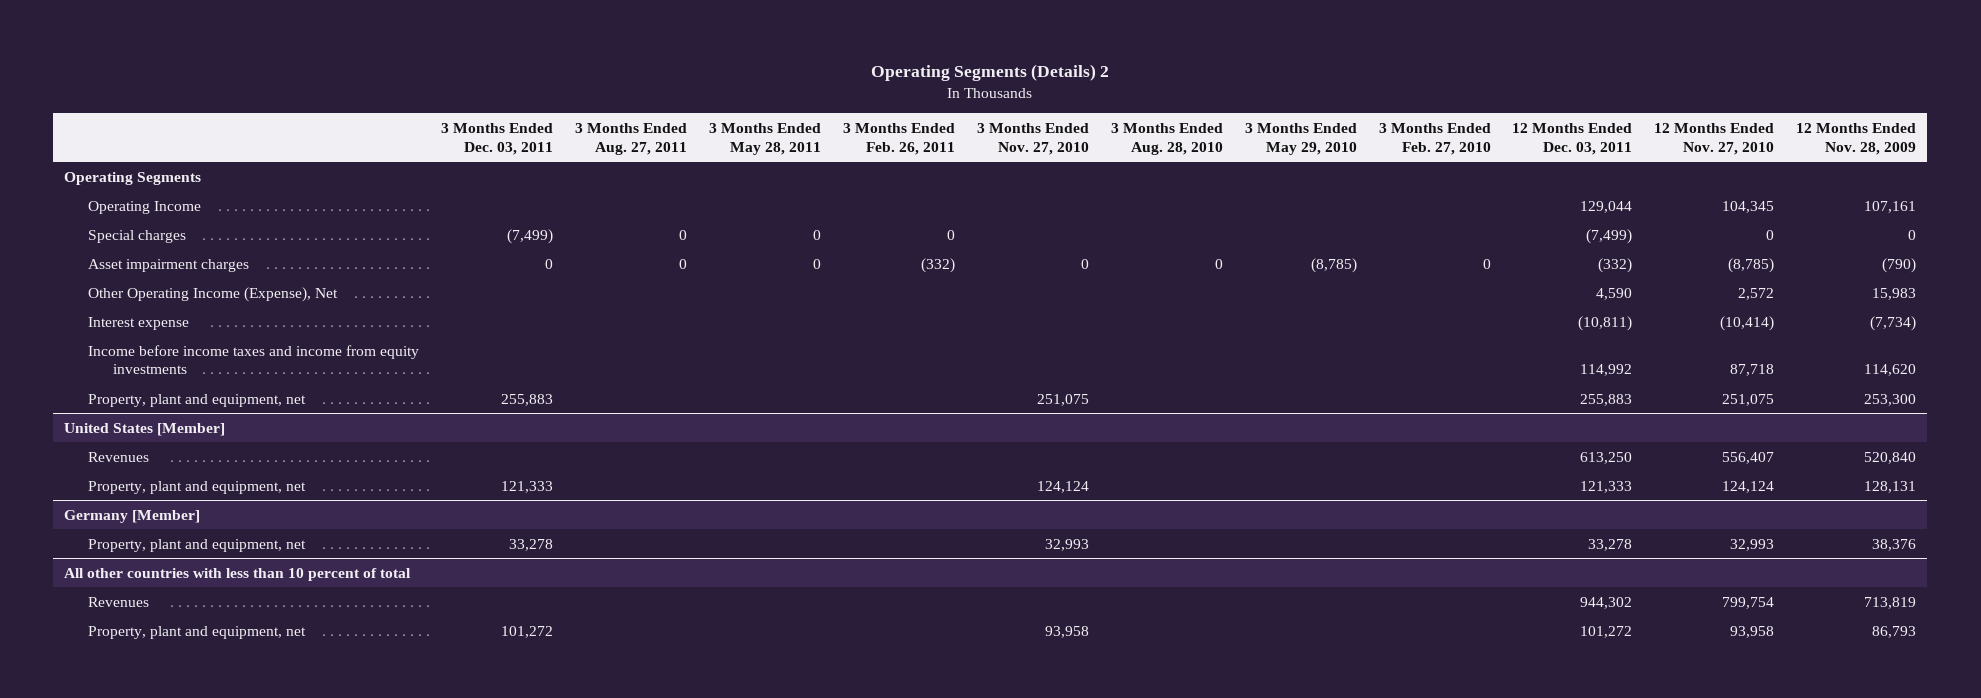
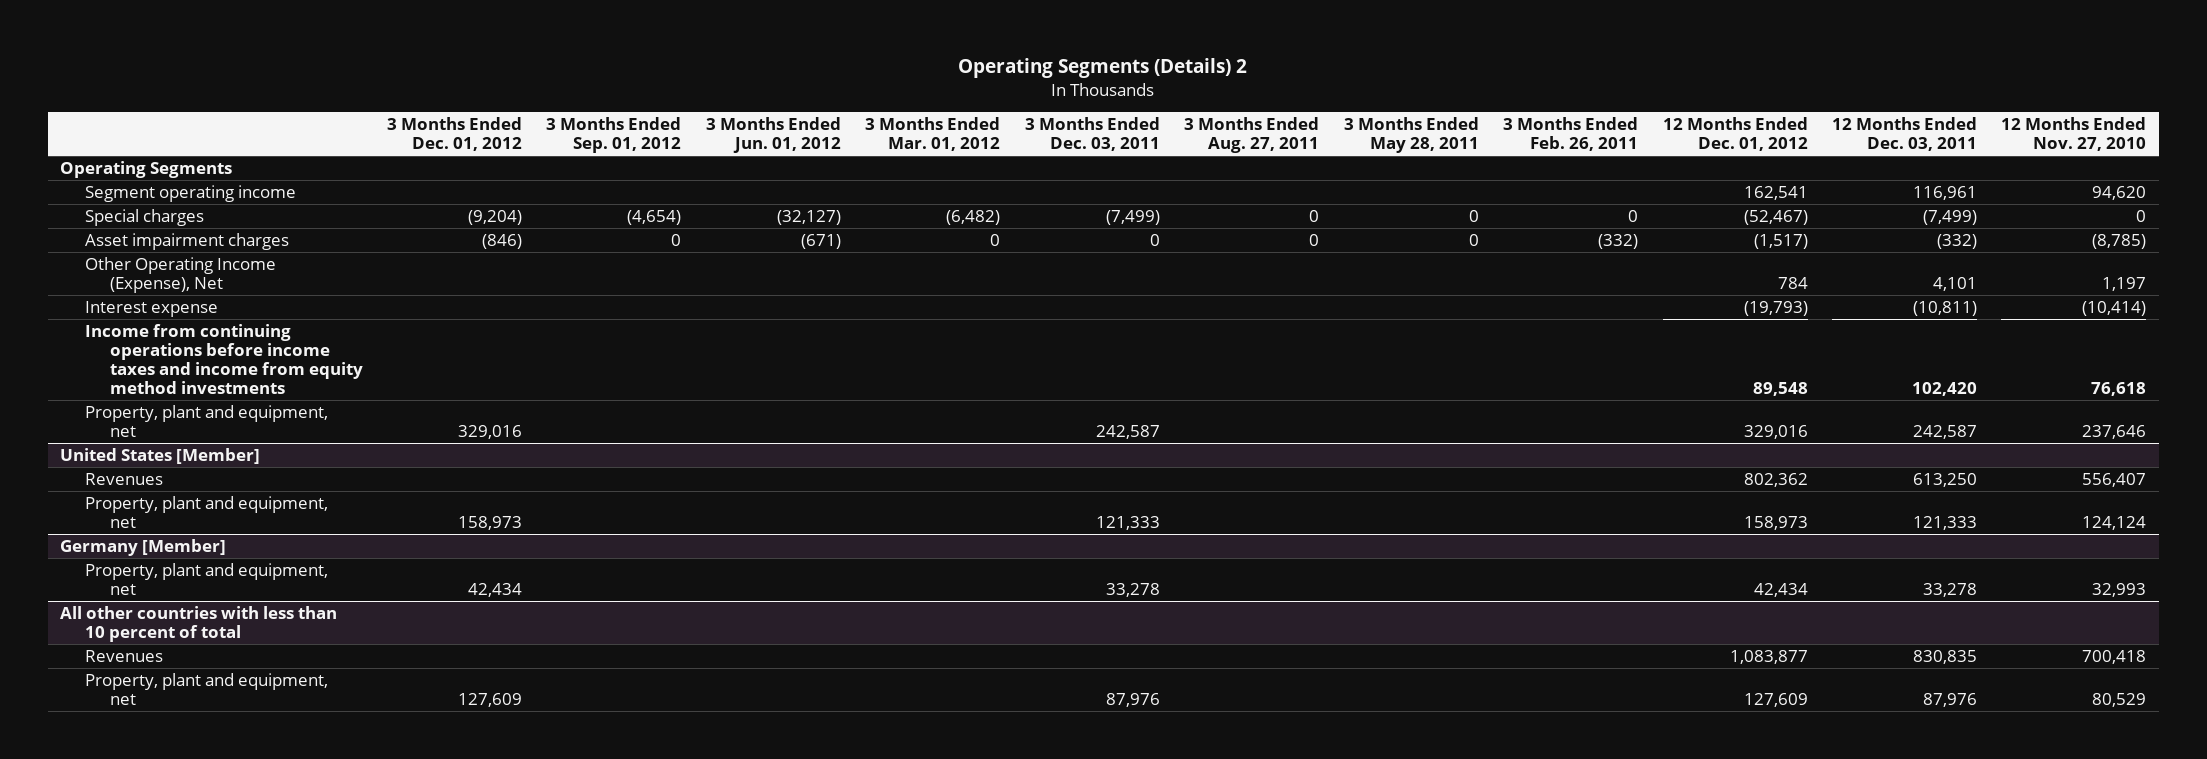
- | 3 Months Ended Dec. 03, 2011 | 3 Months Ended Aug. 27, 2011 | 3 Months Ended May 28, 2011 | 3 Months Ended Feb. 26, 2011 | 3 Months Ended Nov. 27, 2010 | 3 Months Ended Aug. 28, 2010 | 3 Months Ended May 29, 2010 | 3 Months Ended Feb. 27, 2010 | 12 Months Ended Dec. 03, 2011 | 12 Months Ended Nov. 27, 2010 | 12 Months Ended Nov. 28, 2009
+ | 3 Months Ended Dec. 01, 2012 | 3 Months Ended Sep. 01, 2012 | 3 Months Ended Jun. 01, 2012 | 3 Months Ended Mar. 01, 2012 | 3 Months Ended Dec. 03, 2011 | 3 Months Ended Aug. 27, 2011 | 3 Months Ended May 28, 2011 | 3 Months Ended Feb. 26, 2011 | 12 Months Ended Dec. 01, 2012 | 12 Months Ended Dec. 03, 2011 | 12 Months Ended Nov. 27, 2010
- Operating Income | | | | | | | | | 129,044 | 104,345 | 107,161
+ Segment operating income | | | | | | | | | 162,541 | 116,961 | 94,620
- Other Operating Income (Expense), Net | | | | | | | | | 4,590 | 2,572 | 15,983
+ Other Operating Income (Expense), Net | | | | | | | | | 784 | 4,101 | 1,197
- Income before income taxes and income from equity investments | | | | | | | | | 114,992 | 87,718 | 114,620
- Property, plant and equipment, net | 255,883 | | | | 251,075 | | | | 255,883 | 251,075 | 253,300
+ Income from continuing operations before income taxes and income from equity method investments | | | | | | | | | 89,548 | 102,420 | 76,618
+ Property, plant and equipment, net | 329,016 | | | | 242,587 | | | | 329,016 | 242,587 | 237,646
@ All other countries with less than 10 percent of total
- Revenues | | | | | | | | | 944,302 | 799,754 | 713,819
- Property, plant and equipment, net | 101,272 | | | | 93,958 | | | | 101,272 | 93,958 | 86,793
+ Revenues | | | | | | | | | 1,083,877 | 830,835 | 700,418
+ Property, plant and equipment, net | 127,609 | | | | 87,976 | | | | 127,609 | 87,976 | 80,529

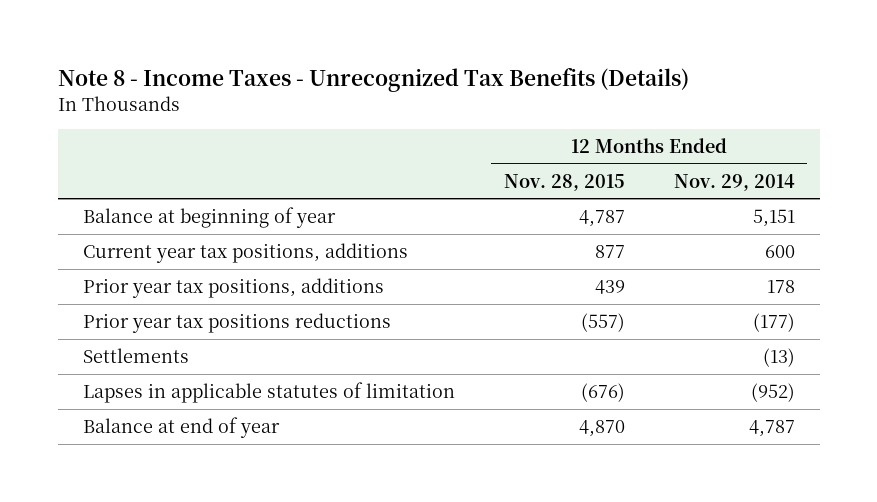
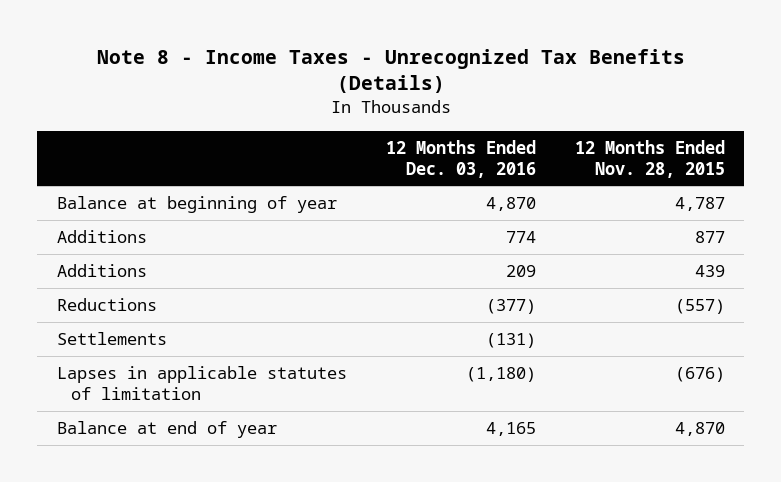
- | 12 Months Ended Nov. 28, 2015 | 12 Months Ended Nov. 29, 2014
+ | 12 Months Ended Dec. 03, 2016 | 12 Months Ended Nov. 28, 2015
- Current year tax positions, additions | 877 | 600
- Prior year tax positions, additions | 439 | 178
- Prior year tax positions reductions | (557) | (177)
+ Additions | 774 | 877
+ Additions | 209 | 439
+ Reductions | (377) | (557)

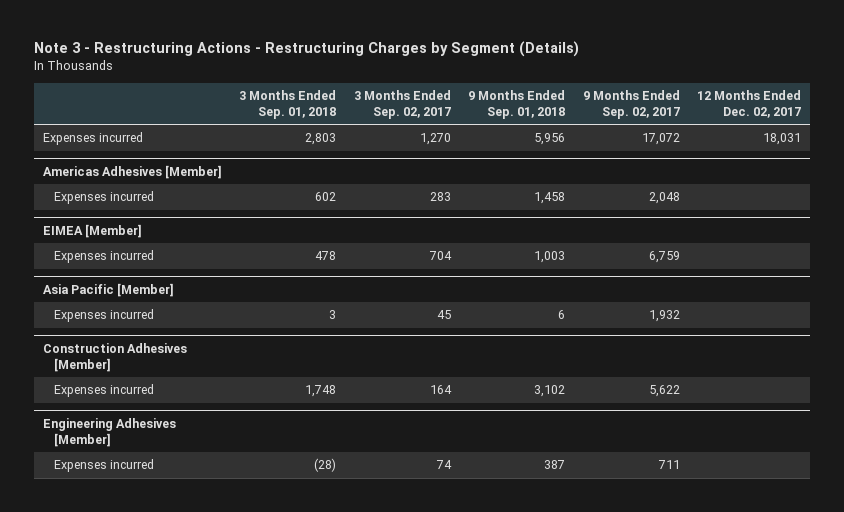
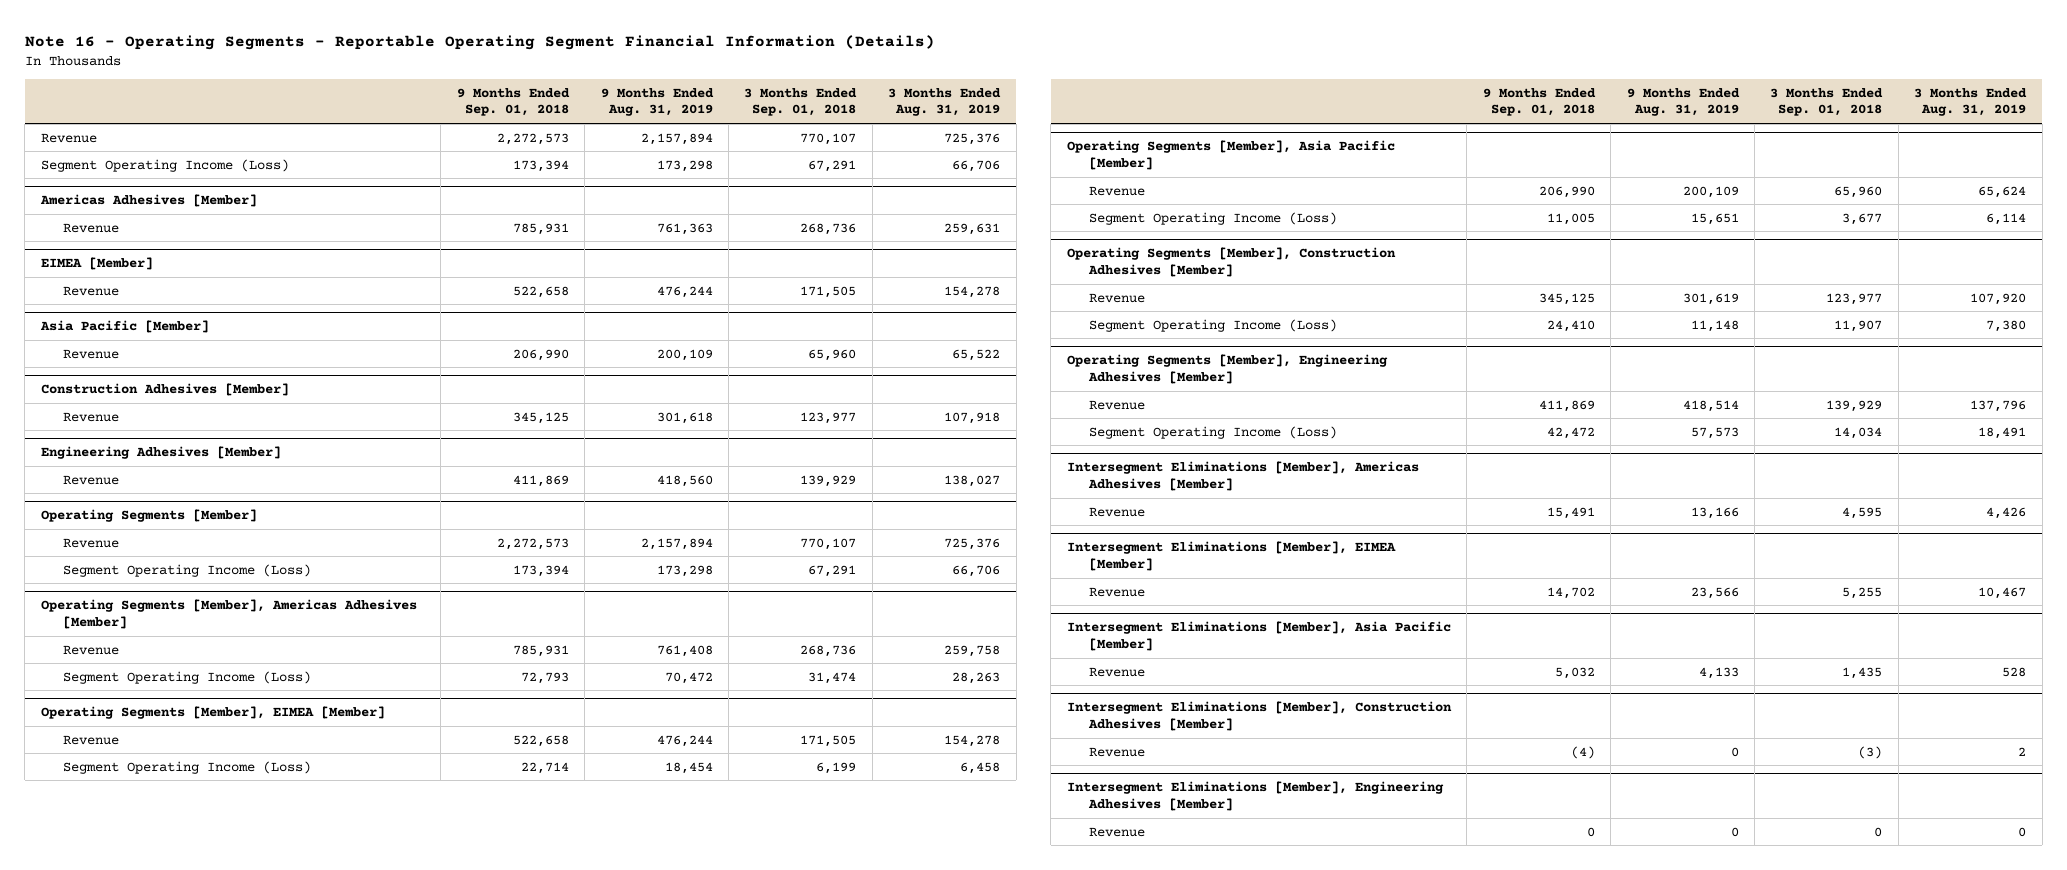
- Note 3 - Restructuring Actions - Restructuring Charges by Segment (Details)
+ Note 16 - Operating Segments - Reportable Operating Segment Financial Information (Details)
- | 3 Months Ended Sep. 01, 2018 | 3 Months Ended Sep. 02, 2017 | 9 Months Ended Sep. 01, 2018 | 9 Months Ended Sep. 02, 2017 | 12 Months Ended Dec. 02, 2017
+ | 9 Months Ended Sep. 01, 2018 | 9 Months Ended Aug. 31, 2019 | 3 Months Ended Sep. 01, 2018 | 3 Months Ended Aug. 31, 2019
- Expenses incurred | 2,803 | 1,270 | 5,956 | 17,072 | 18,031
+ Revenue | 2,272,573 | 2,157,894 | 770,107 | 725,376
+ Segment Operating Income (Loss) | 173,394 | 173,298 | 67,291 | 66,706
@ Americas Adhesives [Member]
- Expenses incurred | 602 | 283 | 1,458 | 2,048 |
+ Revenue | 785,931 | 761,363 | 268,736 | 259,631
@ EIMEA [Member]
- Expenses incurred | 478 | 704 | 1,003 | 6,759 |
+ Revenue | 522,658 | 476,244 | 171,505 | 154,278
@ Asia Pacific [Member]
- Expenses incurred | 3 | 45 | 6 | 1,932 |
+ Revenue | 206,990 | 200,109 | 65,960 | 65,522
@ Construction Adhesives [Member]
- Expenses incurred | 1,748 | 164 | 3,102 | 5,622 |
+ Revenue | 345,125 | 301,618 | 123,977 | 107,918
@ Engineering Adhesives [Member]
- Expenses incurred | (28) | 74 | 387 | 711 |
+ Revenue | 411,869 | 418,560 | 139,929 | 138,027
+ Operating Segments [Member]
+ Revenue | 2,272,573 | 2,157,894 | 770,107 | 725,376
+ Segment Operating Income (Loss) | 173,394 | 173,298 | 67,291 | 66,706
+ Operating Segments [Member], Americas Adhesives [Member]
+ Revenue | 785,931 | 761,408 | 268,736 | 259,758
+ Segment Operating Income (Loss) | 72,793 | 70,472 | 31,474 | 28,263
+ Operating Segments [Member], EIMEA [Member]
+ Revenue | 522,658 | 476,244 | 171,505 | 154,278
+ Segment Operating Income (Loss) | 22,714 | 18,454 | 6,199 | 6,458
+ Operating Segments [Member], Asia Pacific [Member]
+ Revenue | 206,990 | 200,109 | 65,960 | 65,624
+ Segment Operating Income (Loss) | 11,005 | 15,651 | 3,677 | 6,114
+ Operating Segments [Member], Construction Adhesives [Member]
+ Revenue | 345,125 | 301,619 | 123,977 | 107,920
+ Segment Operating Income (Loss) | 24,410 | 11,148 | 11,907 | 7,380
+ Operating Segments [Member], Engineering Adhesives [Member]
+ Revenue | 411,869 | 418,514 | 139,929 | 137,796
+ Segment Operating Income (Loss) | 42,472 | 57,573 | 14,034 | 18,491
+ Intersegment Eliminations [Member], Americas Adhesives [Member]
+ Revenue | 15,491 | 13,166 | 4,595 | 4,426
+ Intersegment Eliminations [Member], EIMEA [Member]
+ Revenue | 14,702 | 23,566 | 5,255 | 10,467
+ Intersegment Eliminations [Member], Asia Pacific [Member]
+ Revenue | 5,032 | 4,133 | 1,435 | 528
+ Intersegment Eliminations [Member], Construction Adhesives [Member]
+ Revenue | (4) | 0 | (3) | 2
+ Intersegment Eliminations [Member], Engineering Adhesives [Member]
+ Revenue | 0 | 0 | 0 | 0

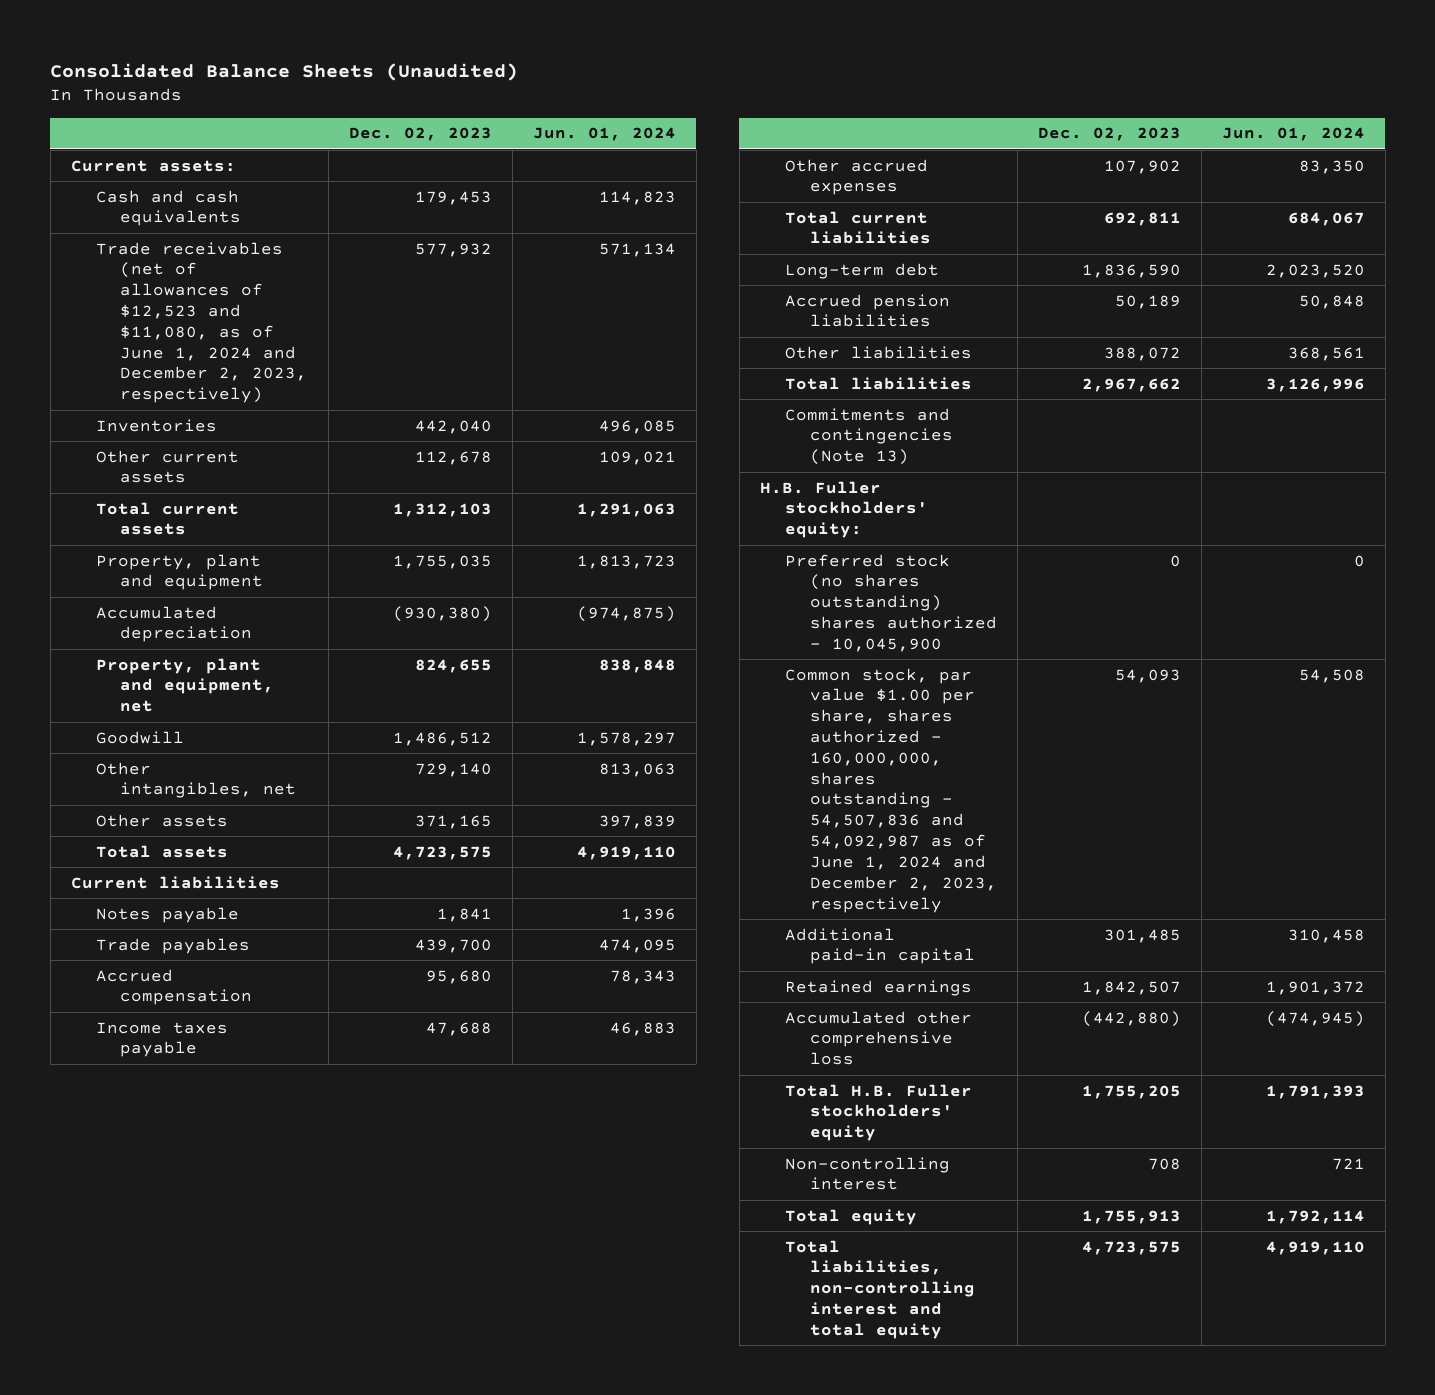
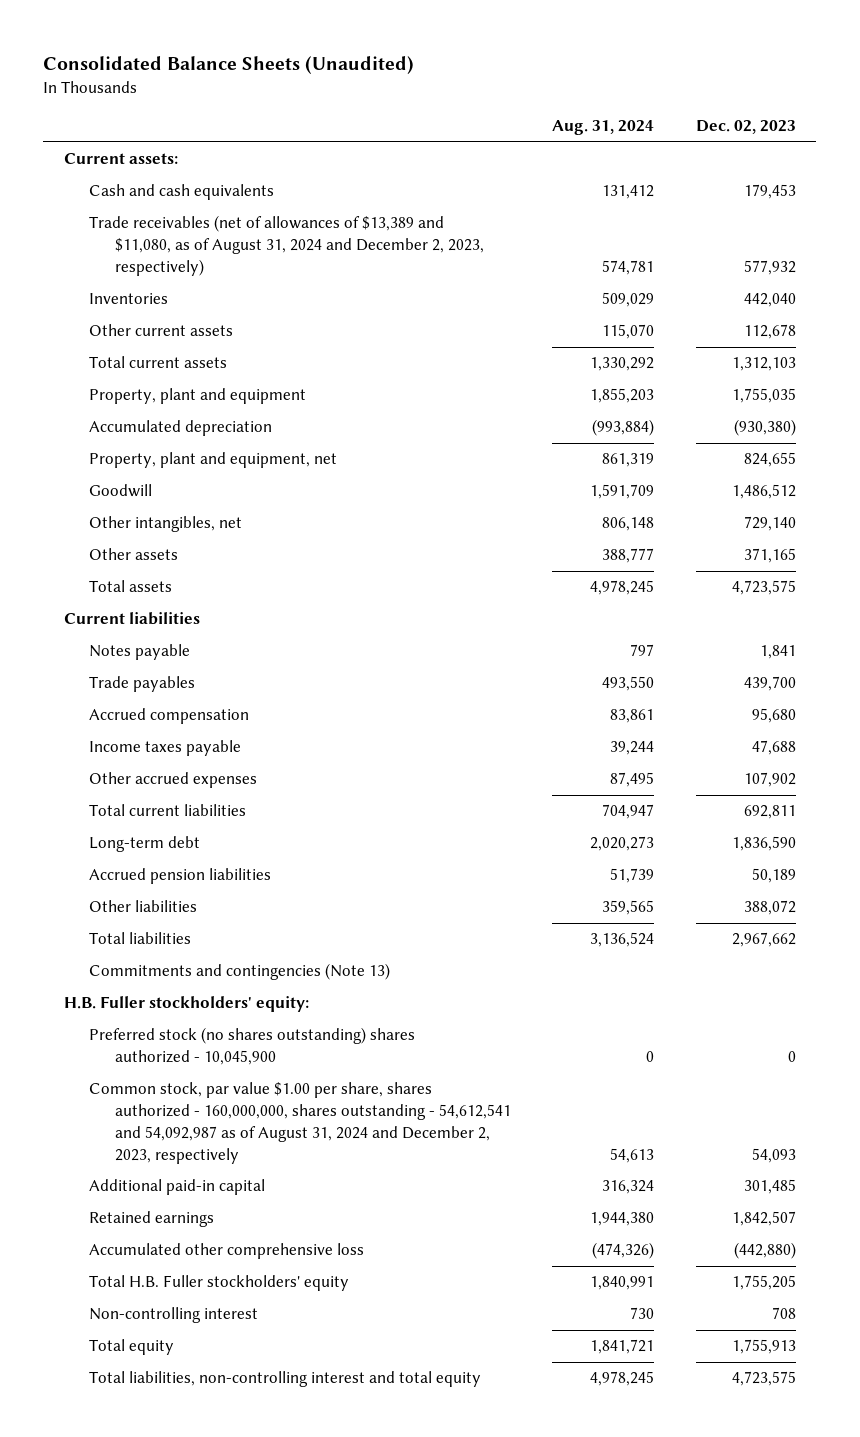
- | Dec. 02, 2023 | Jun. 01, 2024
+ | Aug. 31, 2024 | Dec. 02, 2023
- Trade receivables (net of allowances of $12,523 and $11,080, as of June 1, 2024 and December 2, 2023, respectively) | 577,932 | 571,134
+ Trade receivables (net of allowances of $13,389 and $11,080, as of August 31, 2024 and December 2, 2023, respectively) | 574,781 | 577,932
- Common stock, par value $1.00 per share, shares authorized - 160,000,000, shares outstanding - 54,507,836 and 54,092,987 as of June 1, 2024 and December 2, 2023, respectively | 54,093 | 54,508
+ Common stock, par value $1.00 per share, shares authorized - 160,000,000, shares outstanding - 54,612,541 and 54,092,987 as of August 31, 2024 and December 2, 2023, respectively | 54,613 | 54,093

